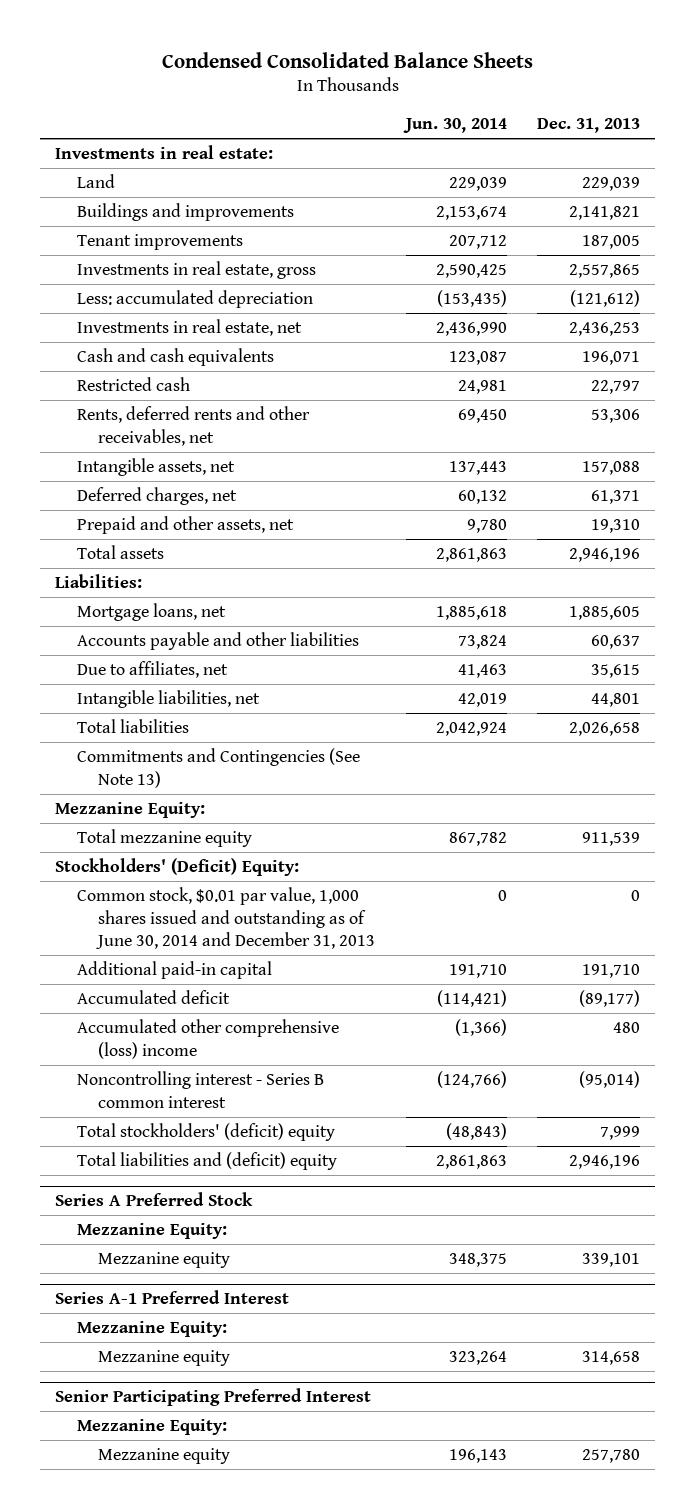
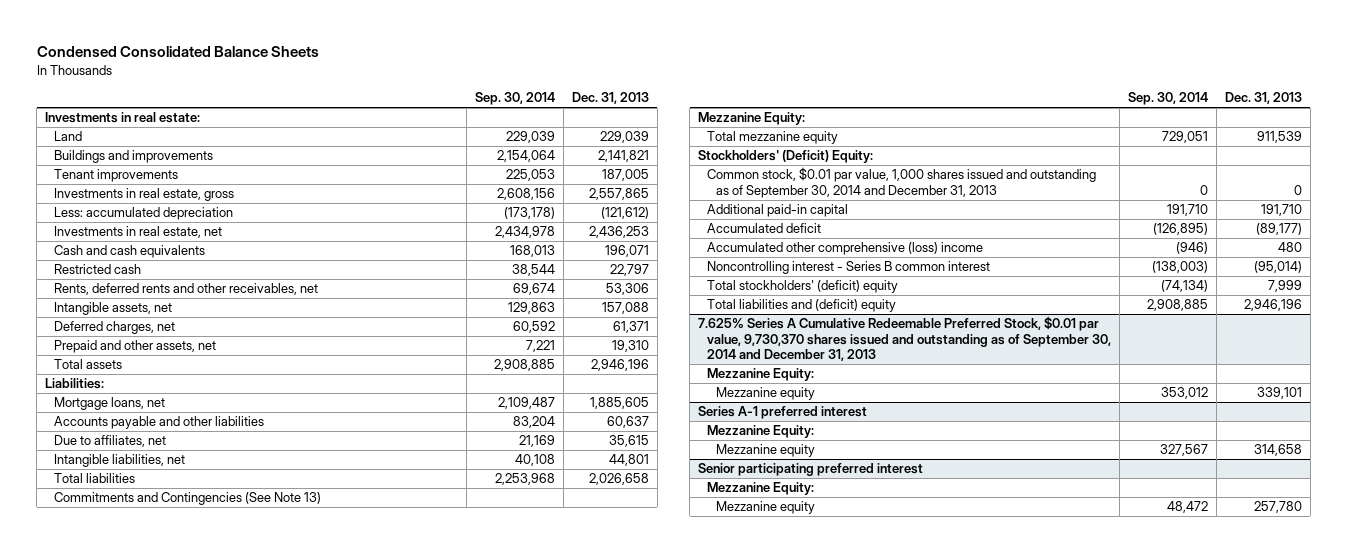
- | Jun. 30, 2014 | Dec. 31, 2013
+ | Sep. 30, 2014 | Dec. 31, 2013
- Common stock, $0.01 par value, 1,000 shares issued and outstanding as of June 30, 2014 and December 31, 2013 | 0 | 0
+ Common stock, $0.01 par value, 1,000 shares issued and outstanding as of September 30, 2014 and December 31, 2013 | 0 | 0
- Series A Preferred Stock
+ 7.625% Series A Cumulative Redeemable Preferred Stock, $0.01 par value, 9,730,370 shares issued and outstanding as of September 30, 2014 and December 31, 2013
- Series A-1 Preferred Interest
+ Series A-1 preferred interest
- Senior Participating Preferred Interest
+ Senior participating preferred interest

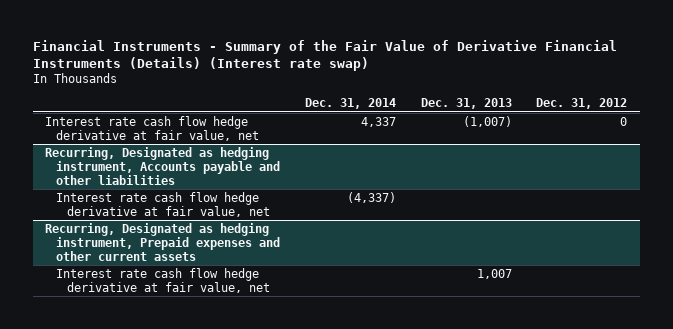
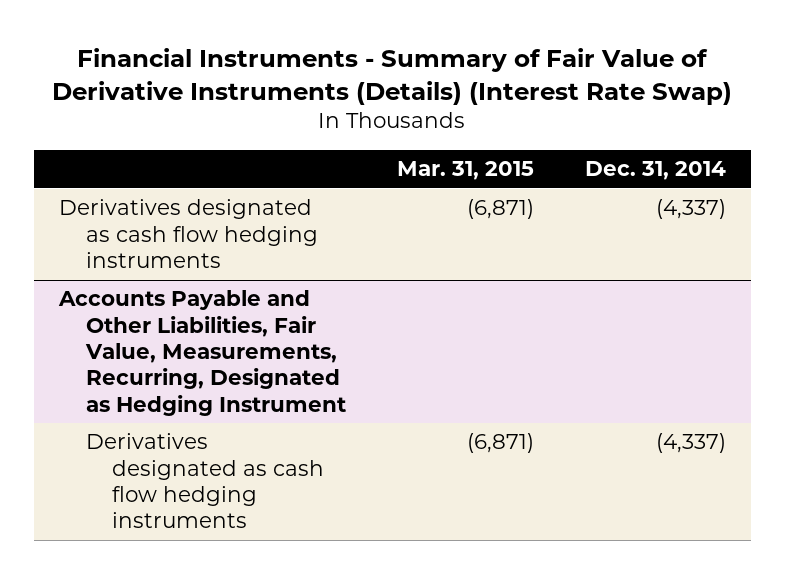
- Financial Instruments - Summary of the Fair Value of Derivative Financial Instruments (Details) (Interest rate swap)
+ Financial Instruments - Summary of Fair Value of Derivative Instruments (Details) (Interest Rate Swap)
- | Dec. 31, 2014 | Dec. 31, 2013 | Dec. 31, 2012
+ | Mar. 31, 2015 | Dec. 31, 2014
- Interest rate cash flow hedge derivative at fair value, net | 4,337 | (1,007) | 0
- Recurring, Designated as hedging instrument, Accounts payable and other liabilities
- Interest rate cash flow hedge derivative at fair value, net | (4,337) | |
- Recurring, Designated as hedging instrument, Prepaid expenses and other current assets
- Interest rate cash flow hedge derivative at fair value, net | | 1,007 |
+ Derivatives designated as cash flow hedging instruments | (6,871) | (4,337)
+ Accounts Payable and Other Liabilities, Fair Value, Measurements, Recurring, Designated as Hedging Instrument
+ Derivatives designated as cash flow hedging instruments | (6,871) | (4,337)

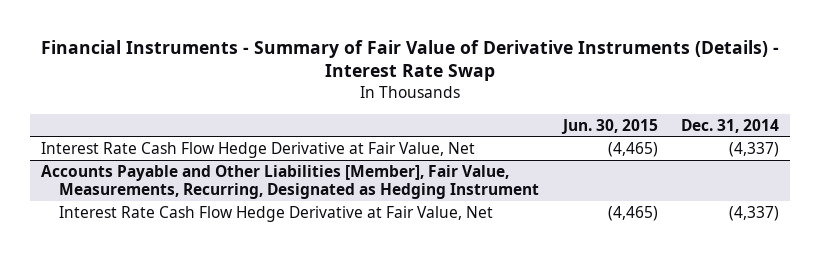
- Financial Instruments - Summary of Fair Value of Derivative Instruments (Details) (Interest Rate Swap)
+ Financial Instruments - Summary of Fair Value of Derivative Instruments (Details) - Interest Rate Swap
- | Mar. 31, 2015 | Dec. 31, 2014
+ | Jun. 30, 2015 | Dec. 31, 2014
- Derivatives designated as cash flow hedging instruments | (6,871) | (4,337)
- Accounts Payable and Other Liabilities, Fair Value, Measurements, Recurring, Designated as Hedging Instrument
- Derivatives designated as cash flow hedging instruments | (6,871) | (4,337)
+ Interest Rate Cash Flow Hedge Derivative at Fair Value, Net | (4,465) | (4,337)
+ Accounts Payable and Other Liabilities [Member], Fair Value, Measurements, Recurring, Designated as Hedging Instrument
+ Interest Rate Cash Flow Hedge Derivative at Fair Value, Net | (4,465) | (4,337)

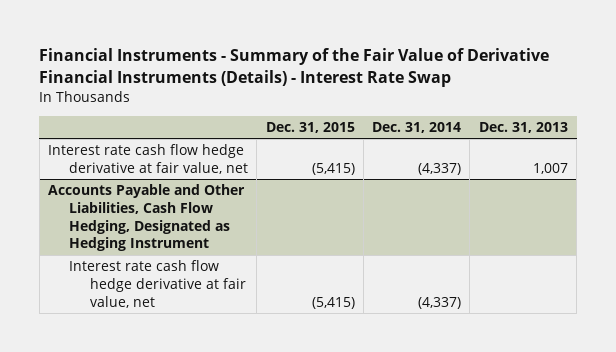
- Financial Instruments - Summary of Fair Value of Derivative Instruments (Details) - Interest Rate Swap
+ Financial Instruments - Summary of the Fair Value of Derivative Financial Instruments (Details) - Interest Rate Swap
- | Jun. 30, 2015 | Dec. 31, 2014
+ | Dec. 31, 2015 | Dec. 31, 2014 | Dec. 31, 2013
- Interest Rate Cash Flow Hedge Derivative at Fair Value, Net | (4,465) | (4,337)
- Accounts Payable and Other Liabilities [Member], Fair Value, Measurements, Recurring, Designated as Hedging Instrument
- Interest Rate Cash Flow Hedge Derivative at Fair Value, Net | (4,465) | (4,337)
+ Interest rate cash flow hedge derivative at fair value, net | (5,415) | (4,337) | 1,007
+ Accounts Payable and Other Liabilities, Cash Flow Hedging, Designated as Hedging Instrument
+ Interest rate cash flow hedge derivative at fair value, net | (5,415) | (4,337) |

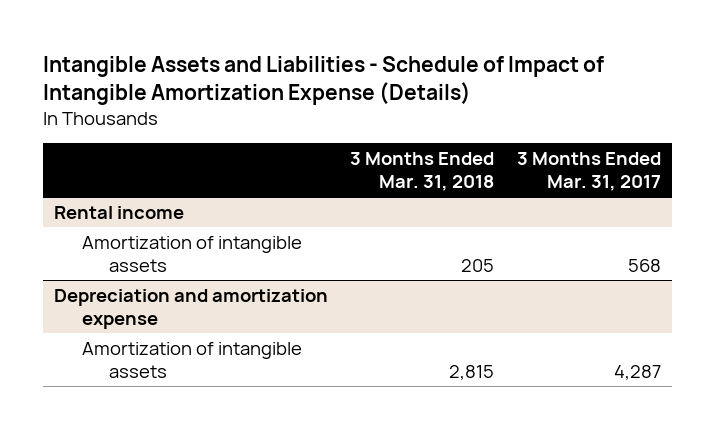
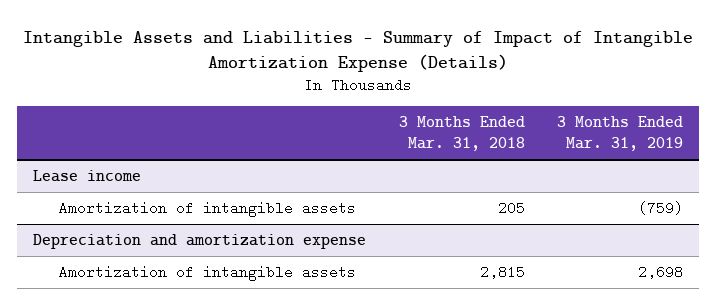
- Intangible Assets and Liabilities - Schedule of Impact of Intangible Amortization Expense (Details)
+ Intangible Assets and Liabilities - Summary of Impact of Intangible Amortization Expense (Details)
- | 3 Months Ended Mar. 31, 2018 | 3 Months Ended Mar. 31, 2017
+ | 3 Months Ended Mar. 31, 2018 | 3 Months Ended Mar. 31, 2019
- Rental income
+ Lease income

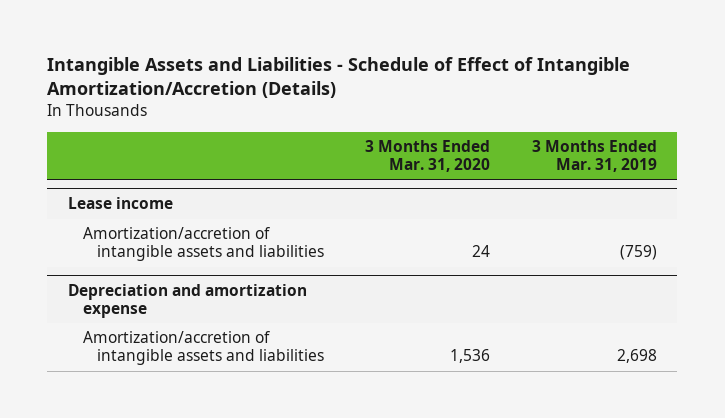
- Intangible Assets and Liabilities - Summary of Impact of Intangible Amortization Expense (Details)
+ Intangible Assets and Liabilities - Schedule of Effect of Intangible Amortization/Accretion (Details)
- | 3 Months Ended Mar. 31, 2018 | 3 Months Ended Mar. 31, 2019
+ | 3 Months Ended Mar. 31, 2020 | 3 Months Ended Mar. 31, 2019
@ Lease income
- Amortization of intangible assets | 205 | (759)
+ Amortization/accretion of intangible assets and liabilities | 24 | (759)
@ Depreciation and amortization expense
- Amortization of intangible assets | 2,815 | 2,698
+ Amortization/accretion of intangible assets and liabilities | 1,536 | 2,698

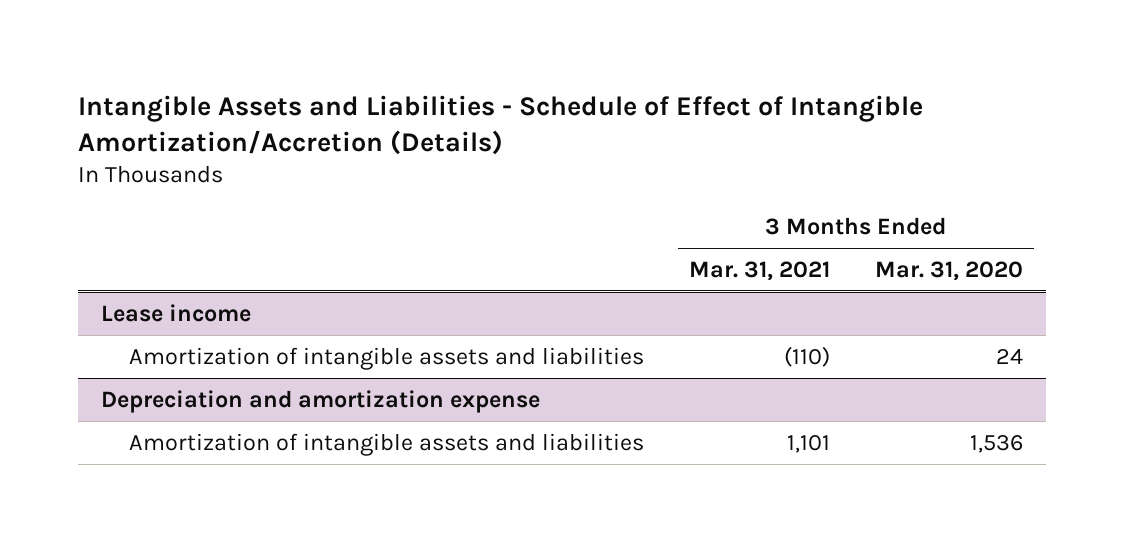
- | 3 Months Ended Mar. 31, 2020 | 3 Months Ended Mar. 31, 2019
+ | 3 Months Ended Mar. 31, 2021 | 3 Months Ended Mar. 31, 2020
@ Lease income
- Amortization/accretion of intangible assets and liabilities | 24 | (759)
+ Amortization of intangible assets and liabilities | (110) | 24
@ Depreciation and amortization expense
- Amortization/accretion of intangible assets and liabilities | 1,536 | 2,698
+ Amortization of intangible assets and liabilities | 1,101 | 1,536

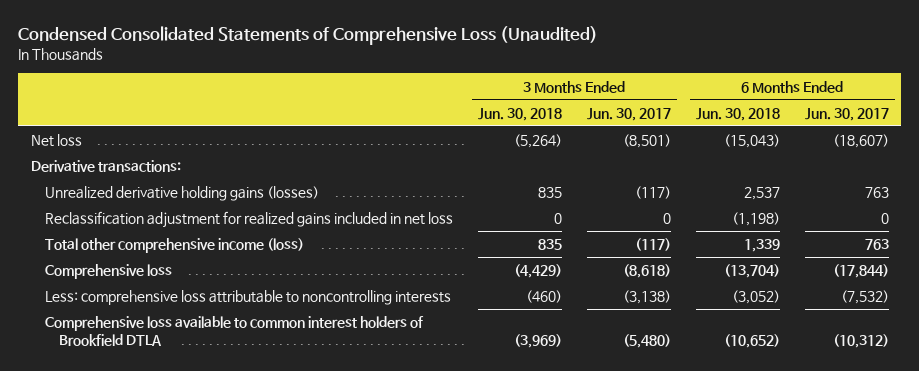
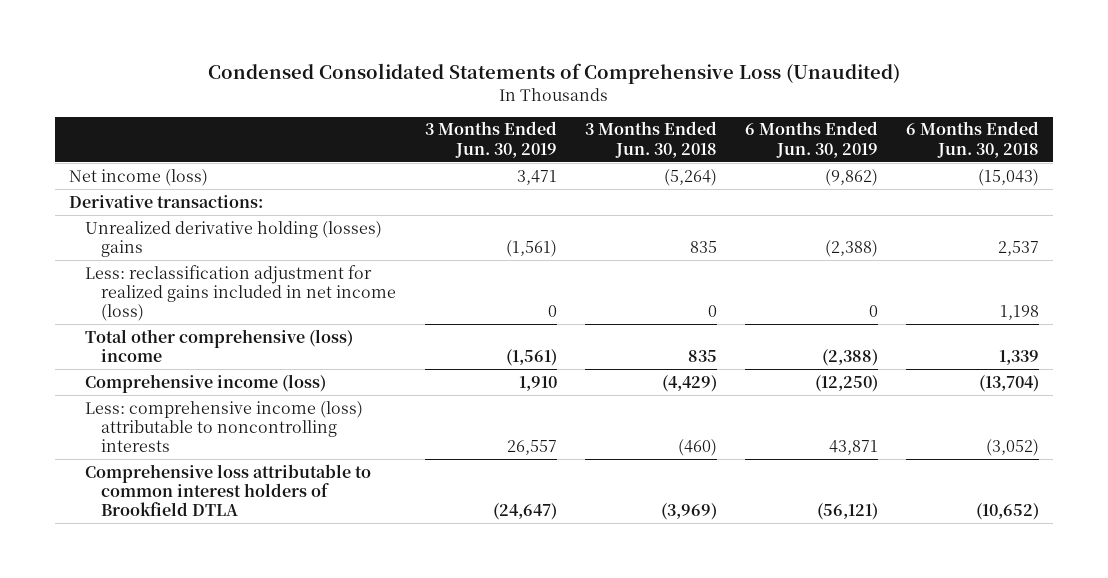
- | 3 Months Ended Jun. 30, 2018 | 3 Months Ended Jun. 30, 2017 | 6 Months Ended Jun. 30, 2018 | 6 Months Ended Jun. 30, 2017
+ | 3 Months Ended Jun. 30, 2019 | 3 Months Ended Jun. 30, 2018 | 6 Months Ended Jun. 30, 2019 | 6 Months Ended Jun. 30, 2018
- Net loss | (5,264) | (8,501) | (15,043) | (18,607)
+ Net income (loss) | 3,471 | (5,264) | (9,862) | (15,043)
- Unrealized derivative holding gains (losses) | 835 | (117) | 2,537 | 763
- Reclassification adjustment for realized gains included in net loss | 0 | 0 | (1,198) | 0
- Total other comprehensive income (loss) | 835 | (117) | 1,339 | 763
- Comprehensive loss | (4,429) | (8,618) | (13,704) | (17,844)
- Less: comprehensive loss attributable to noncontrolling interests | (460) | (3,138) | (3,052) | (7,532)
- Comprehensive loss available to common interest holders of Brookfield DTLA | (3,969) | (5,480) | (10,652) | (10,312)
+ Unrealized derivative holding (losses) gains | (1,561) | 835 | (2,388) | 2,537
+ Less: reclassification adjustment for realized gains included in net income (loss) | 0 | 0 | 0 | 1,198
+ Total other comprehensive (loss) income | (1,561) | 835 | (2,388) | 1,339
+ Comprehensive income (loss) | 1,910 | (4,429) | (12,250) | (13,704)
+ Less: comprehensive income (loss) attributable to noncontrolling interests | 26,557 | (460) | 43,871 | (3,052)
+ Comprehensive loss attributable to common interest holders of Brookfield DTLA | (24,647) | (3,969) | (56,121) | (10,652)

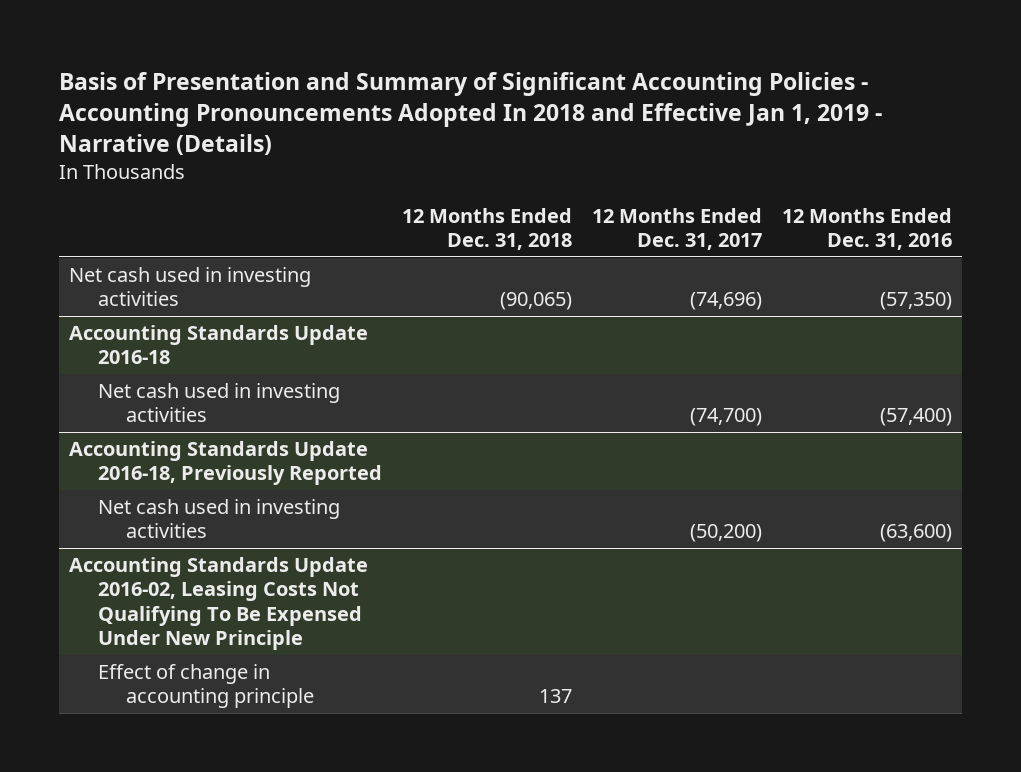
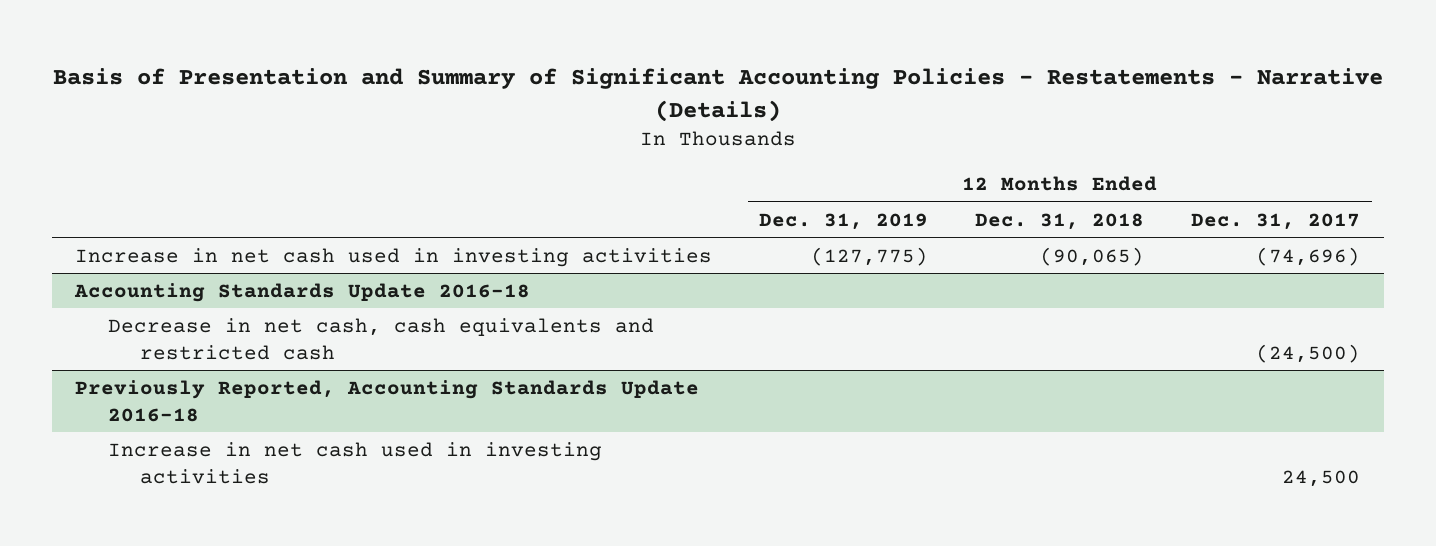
- Basis of Presentation and Summary of Significant Accounting Policies - Accounting Pronouncements Adopted In 2018 and Effective Jan 1, 2019 - Narrative (Details)
+ Basis of Presentation and Summary of Significant Accounting Policies - Restatements - Narrative (Details)
- | 12 Months Ended Dec. 31, 2018 | 12 Months Ended Dec. 31, 2017 | 12 Months Ended Dec. 31, 2016
+ | 12 Months Ended Dec. 31, 2019 | 12 Months Ended Dec. 31, 2018 | 12 Months Ended Dec. 31, 2017
- Net cash used in investing activities | (90,065) | (74,696) | (57,350)
+ Increase in net cash used in investing activities | (127,775) | (90,065) | (74,696)
@ Accounting Standards Update 2016-18
- Net cash used in investing activities | | (74,700) | (57,400)
- Accounting Standards Update 2016-18, Previously Reported
- Net cash used in investing activities | | (50,200) | (63,600)
- Accounting Standards Update 2016-02, Leasing Costs Not Qualifying To Be Expensed Under New Principle
- Effect of change in accounting principle | 137 | |
@ Accounting Standards Update 2016-18
+ Decrease in net cash, cash equivalents and restricted cash | | | (24,500)
+ Previously Reported, Accounting Standards Update 2016-18
+ Increase in net cash used in investing activities | | | 24,500

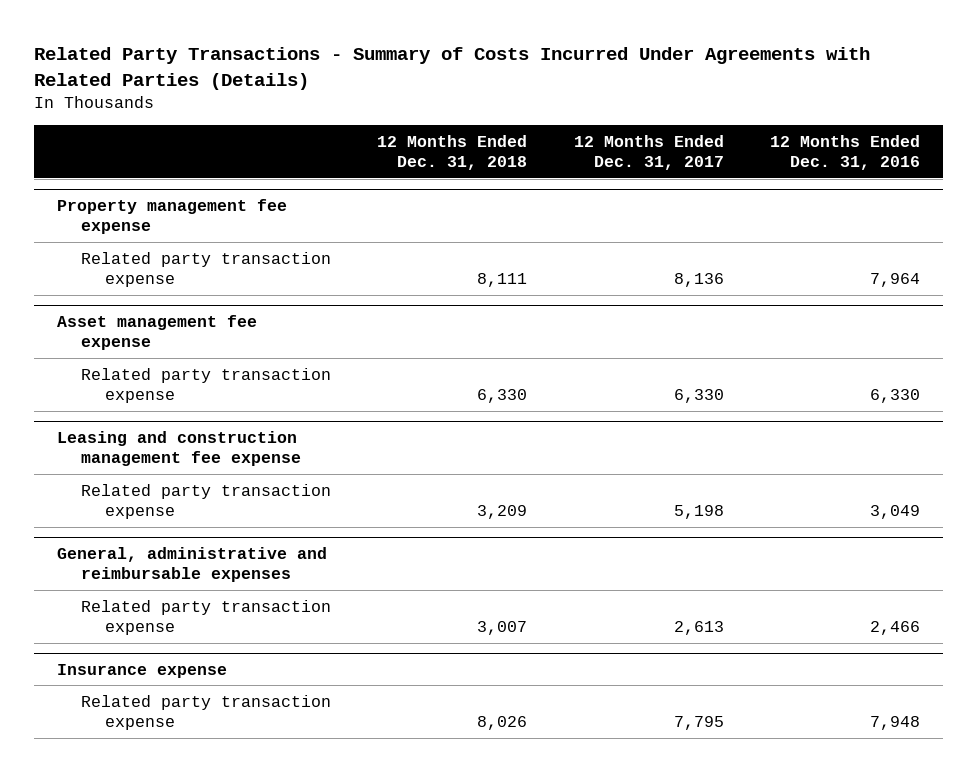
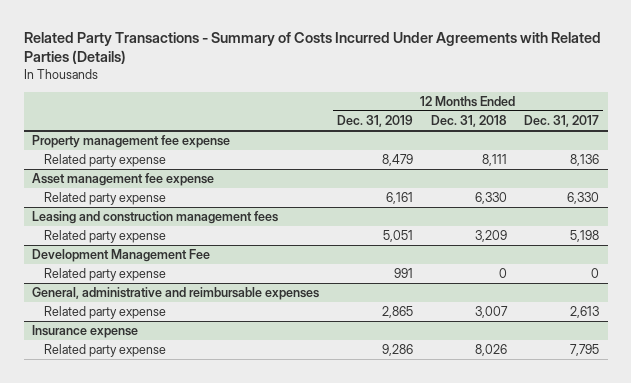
- | 12 Months Ended Dec. 31, 2018 | 12 Months Ended Dec. 31, 2017 | 12 Months Ended Dec. 31, 2016
+ | 12 Months Ended Dec. 31, 2019 | 12 Months Ended Dec. 31, 2018 | 12 Months Ended Dec. 31, 2017
@ Property management fee expense
- Related party transaction expense | 8,111 | 8,136 | 7,964
+ Related party expense | 8,479 | 8,111 | 8,136
@ Asset management fee expense
- Related party transaction expense | 6,330 | 6,330 | 6,330
- Leasing and construction management fee expense
- Related party transaction expense | 3,209 | 5,198 | 3,049
@ Asset management fee expense
+ Related party expense | 6,161 | 6,330 | 6,330
+ Leasing and construction management fees
+ Related party expense | 5,051 | 3,209 | 5,198
+ Development Management Fee
+ Related party expense | 991 | 0 | 0
@ General, administrative and reimbursable expenses
- Related party transaction expense | 3,007 | 2,613 | 2,466
+ Related party expense | 2,865 | 3,007 | 2,613
@ Insurance expense
- Related party transaction expense | 8,026 | 7,795 | 7,948
+ Related party expense | 9,286 | 8,026 | 7,795

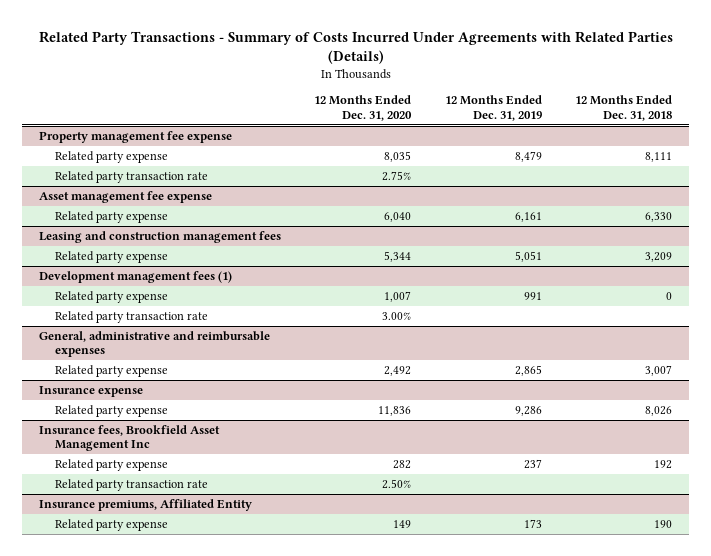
- | 12 Months Ended Dec. 31, 2019 | 12 Months Ended Dec. 31, 2018 | 12 Months Ended Dec. 31, 2017
+ | 12 Months Ended Dec. 31, 2020 | 12 Months Ended Dec. 31, 2019 | 12 Months Ended Dec. 31, 2018
@ Property management fee expense
+ Related party transaction rate | 2.75% | |
- Development Management Fee
+ Development management fees (1)
+ Related party transaction rate | 3.00% | |
+ Insurance fees, Brookfield Asset Management Inc
+ Related party expense | 282 | 237 | 192
+ Related party transaction rate | 2.50% | |
+ Insurance premiums, Affiliated Entity
+ Related party expense | 149 | 173 | 190

